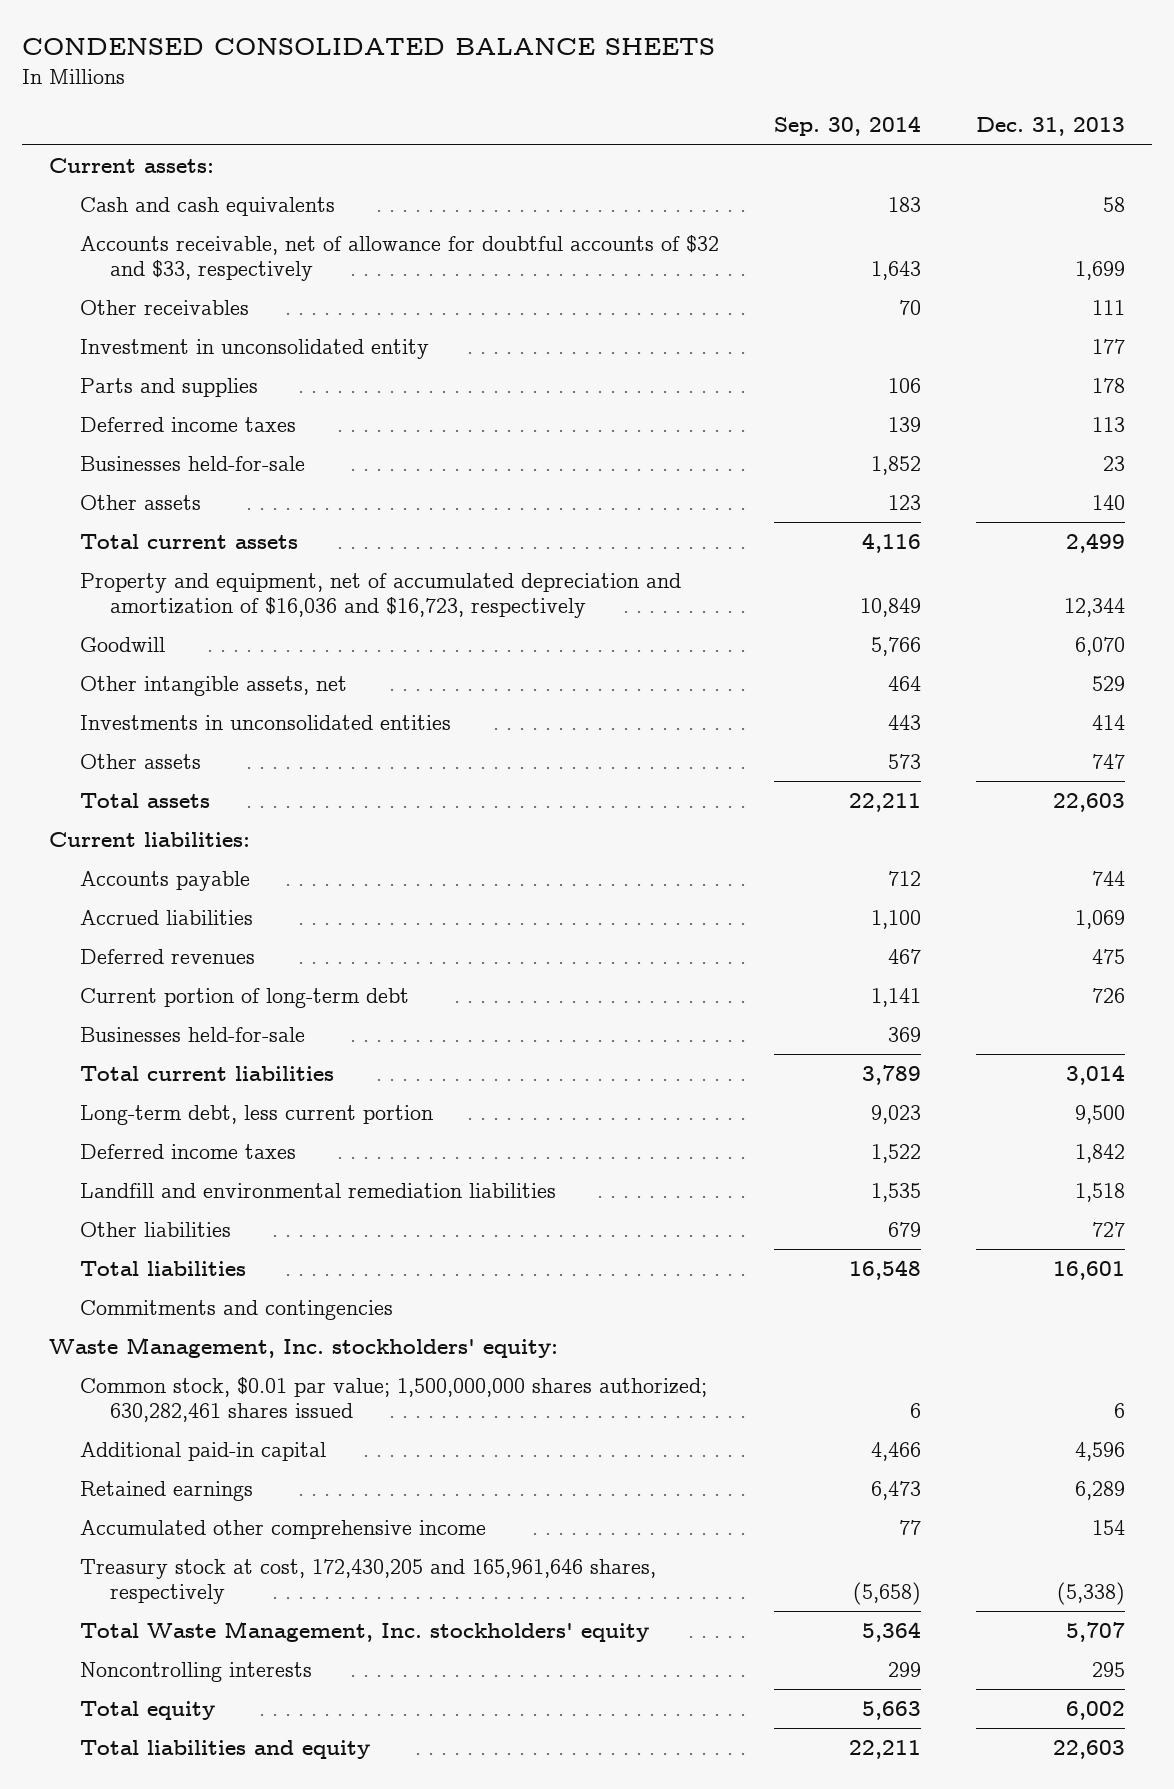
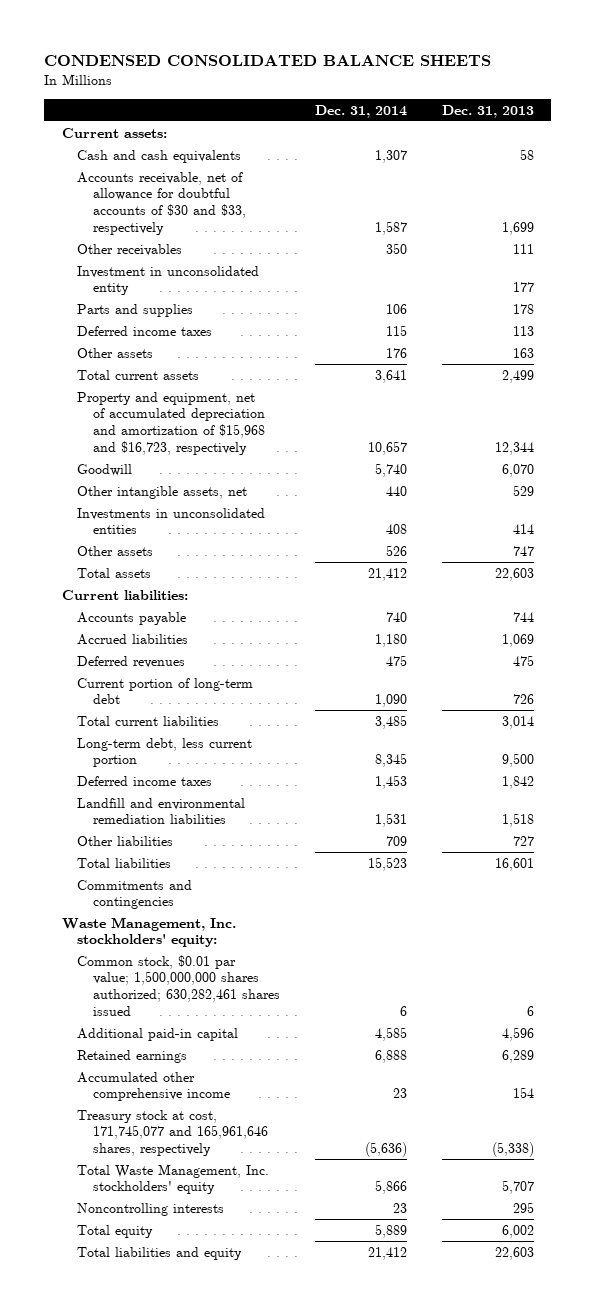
- | Sep. 30, 2014 | Dec. 31, 2013
+ | Dec. 31, 2014 | Dec. 31, 2013
- Accounts receivable, net of allowance for doubtful accounts of $32 and $33, respectively | 1,643 | 1,699
+ Accounts receivable, net of allowance for doubtful accounts of $30 and $33, respectively | 1,587 | 1,699
- Businesses held-for-sale | 1,852 | 23
- Other assets | 123 | 140
+ Other assets | 176 | 163
- Property and equipment, net of accumulated depreciation and amortization of $16,036 and $16,723, respectively | 10,849 | 12,344
+ Property and equipment, net of accumulated depreciation and amortization of $15,968 and $16,723, respectively | 10,657 | 12,344
- Businesses held-for-sale | 369 |
- Treasury stock at cost, 172,430,205 and 165,961,646 shares, respectively | (5,658) | (5,338)
+ Treasury stock at cost, 171,745,077 and 165,961,646 shares, respectively | (5,636) | (5,338)

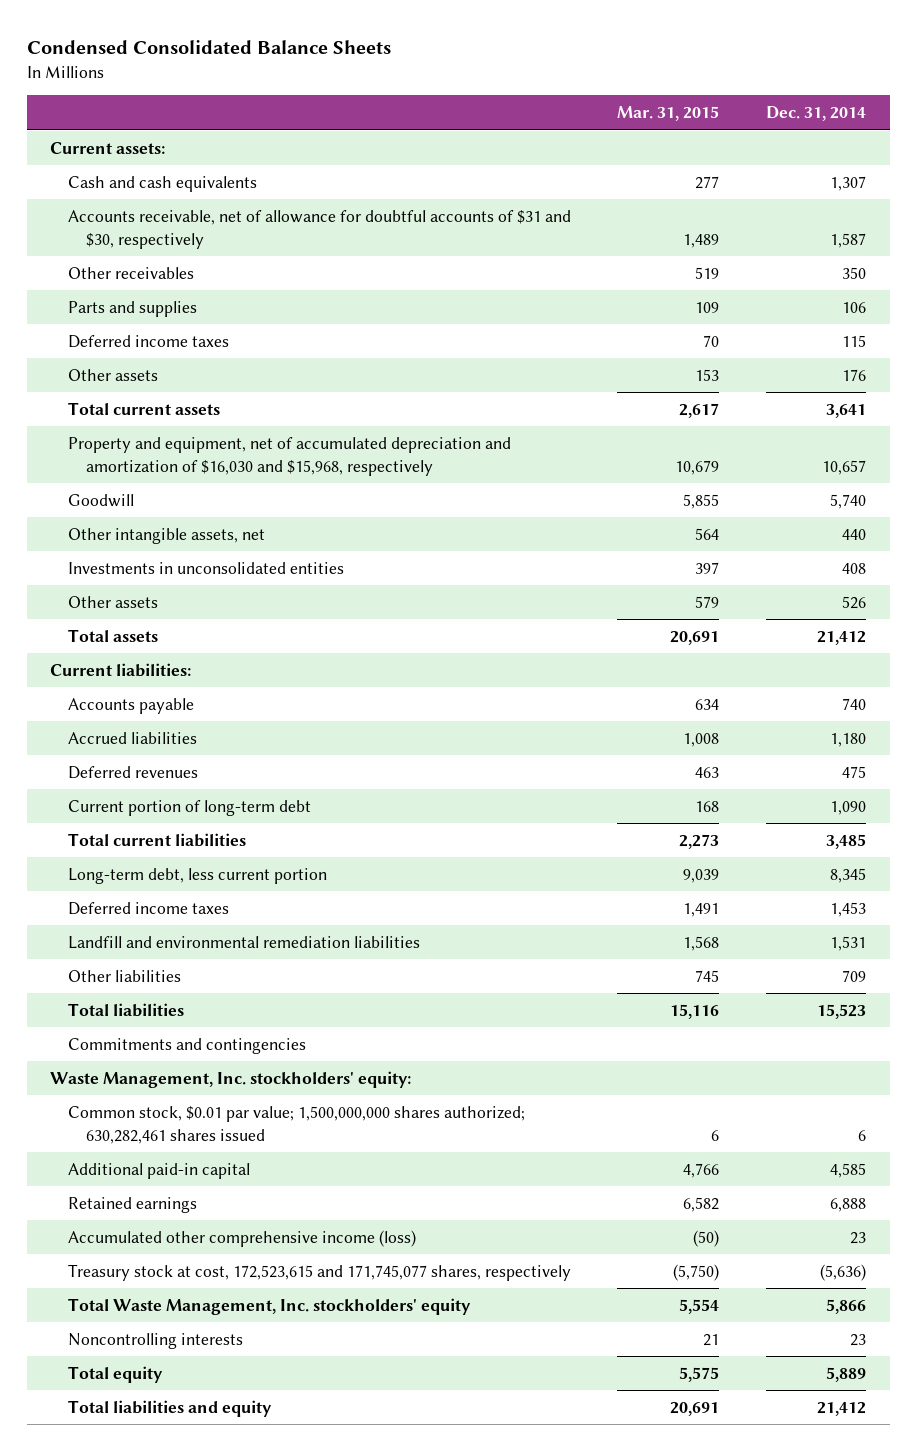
- CONDENSED CONSOLIDATED BALANCE SHEETS
+ Condensed Consolidated Balance Sheets
- | Dec. 31, 2014 | Dec. 31, 2013
+ | Mar. 31, 2015 | Dec. 31, 2014
- Accounts receivable, net of allowance for doubtful accounts of $30 and $33, respectively | 1,587 | 1,699
+ Accounts receivable, net of allowance for doubtful accounts of $31 and $30, respectively | 1,489 | 1,587
- Investment in unconsolidated entity | | 177
- Property and equipment, net of accumulated depreciation and amortization of $15,968 and $16,723, respectively | 10,657 | 12,344
+ Property and equipment, net of accumulated depreciation and amortization of $16,030 and $15,968, respectively | 10,679 | 10,657
- Accumulated other comprehensive income | 23 | 154
- Treasury stock at cost, 171,745,077 and 165,961,646 shares, respectively | (5,636) | (5,338)
+ Accumulated other comprehensive income (loss) | (50) | 23
+ Treasury stock at cost, 172,523,615 and 171,745,077 shares, respectively | (5,750) | (5,636)

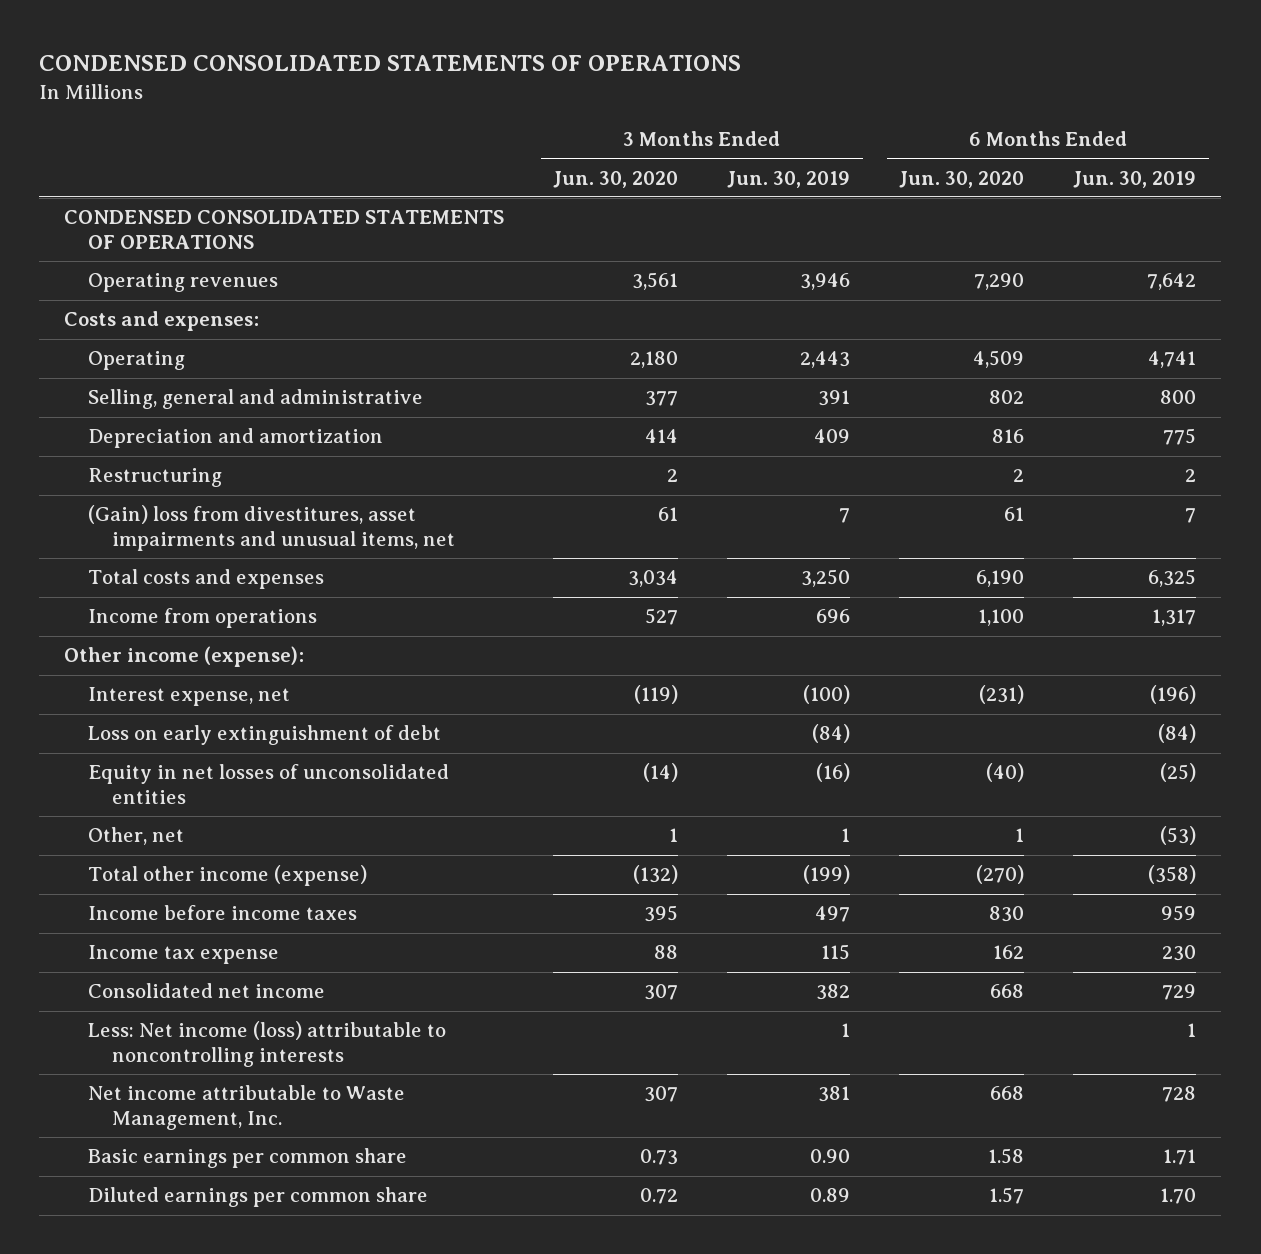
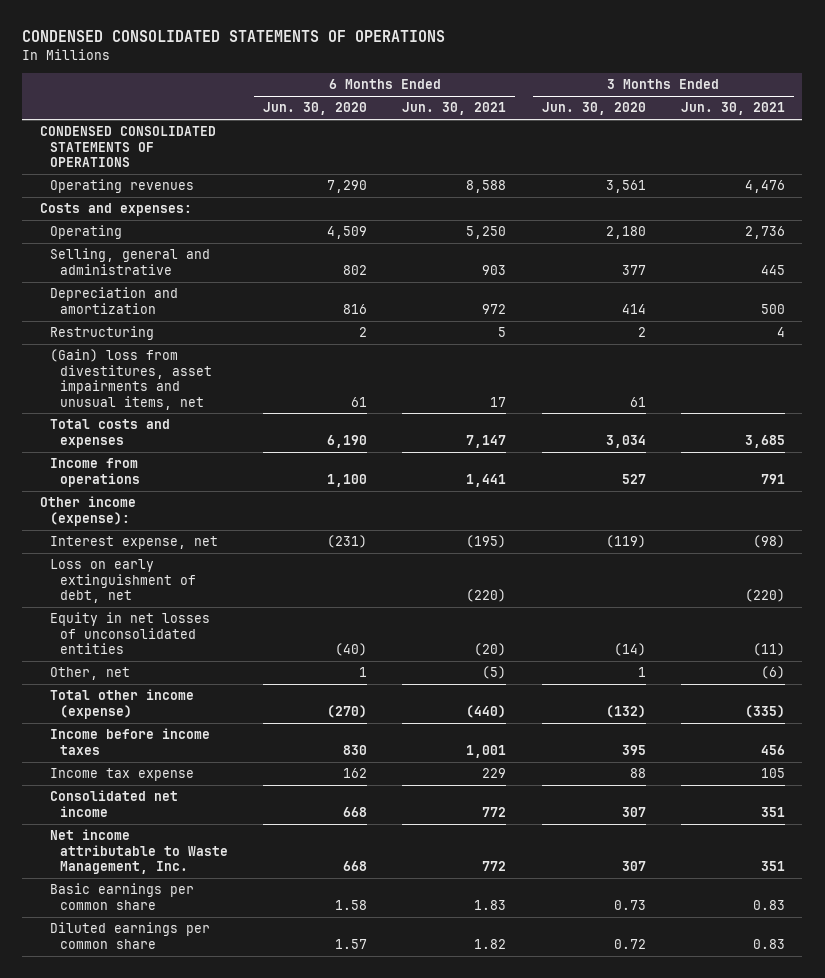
- | 3 Months Ended Jun. 30, 2020 | 3 Months Ended Jun. 30, 2019 | 6 Months Ended Jun. 30, 2020 | 6 Months Ended Jun. 30, 2019
+ | 6 Months Ended Jun. 30, 2020 | 6 Months Ended Jun. 30, 2021 | 3 Months Ended Jun. 30, 2020 | 3 Months Ended Jun. 30, 2021
- Loss on early extinguishment of debt | | (84) | | (84)
+ Loss on early extinguishment of debt, net | | (220) | | (220)
- Less: Net income (loss) attributable to noncontrolling interests | | 1 | | 1

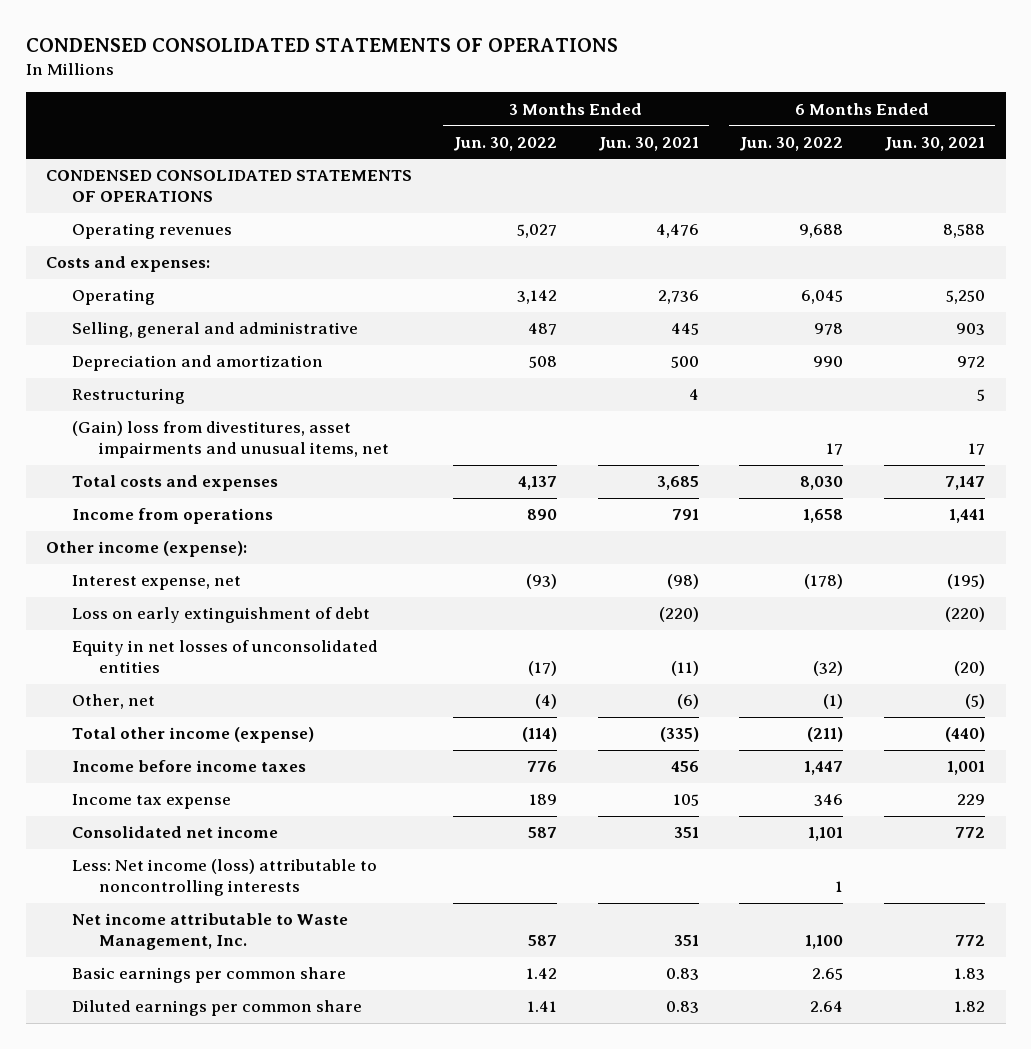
- | 6 Months Ended Jun. 30, 2020 | 6 Months Ended Jun. 30, 2021 | 3 Months Ended Jun. 30, 2020 | 3 Months Ended Jun. 30, 2021
+ | 3 Months Ended Jun. 30, 2022 | 3 Months Ended Jun. 30, 2021 | 6 Months Ended Jun. 30, 2022 | 6 Months Ended Jun. 30, 2021
- Loss on early extinguishment of debt, net | | (220) | | (220)
+ Loss on early extinguishment of debt | | (220) | | (220)
+ Less: Net income (loss) attributable to noncontrolling interests | | | 1 |

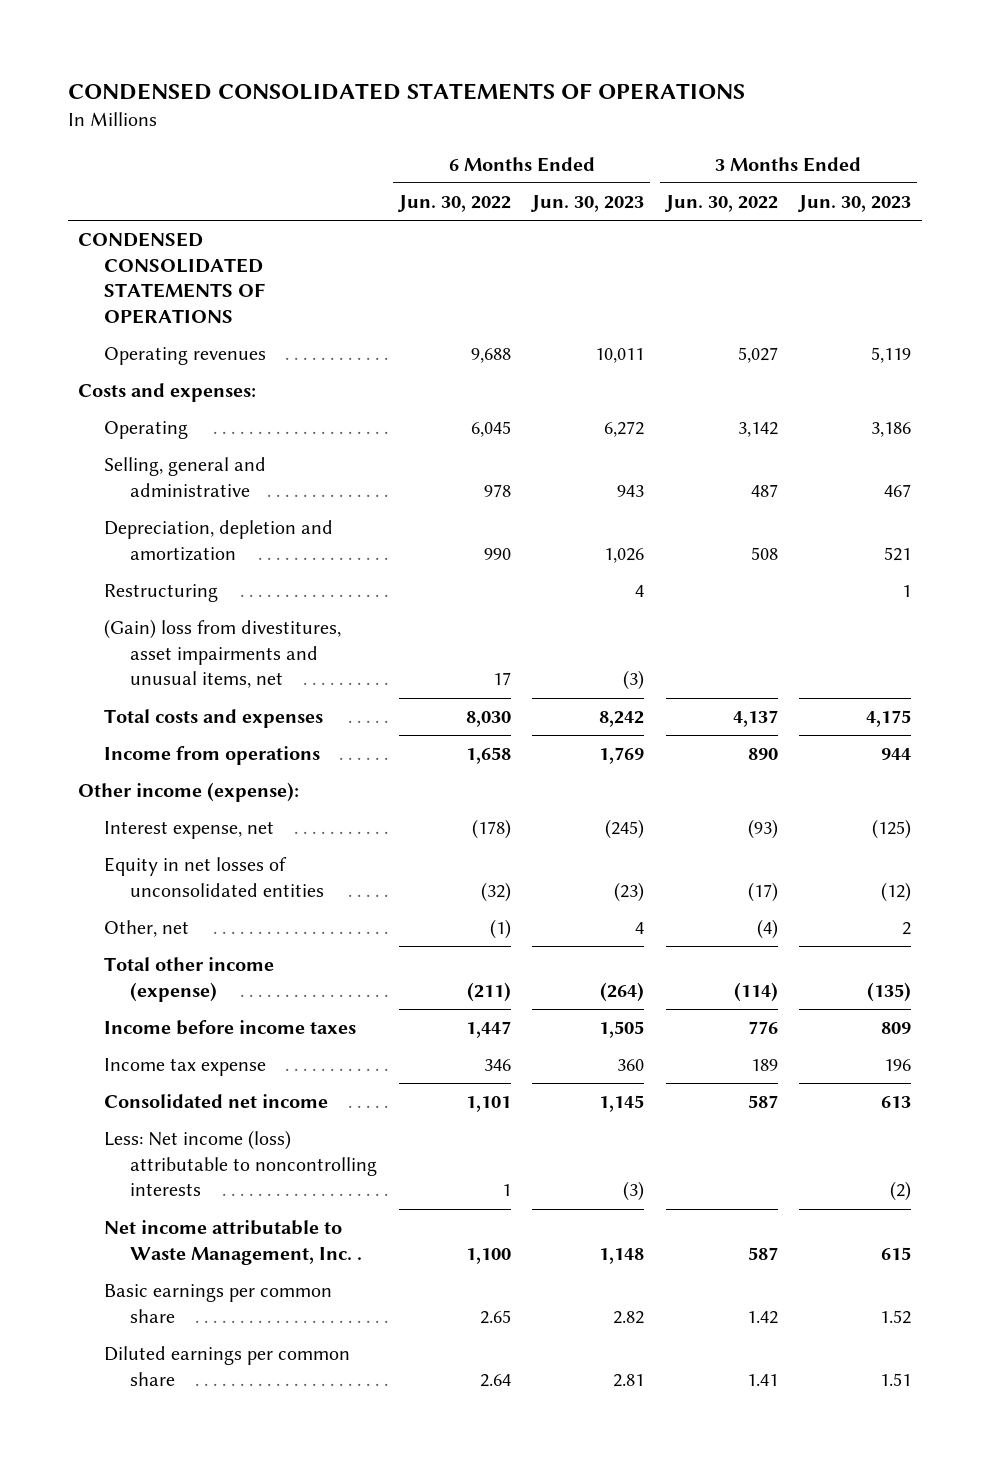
- | 3 Months Ended Jun. 30, 2022 | 3 Months Ended Jun. 30, 2021 | 6 Months Ended Jun. 30, 2022 | 6 Months Ended Jun. 30, 2021
+ | 6 Months Ended Jun. 30, 2022 | 6 Months Ended Jun. 30, 2023 | 3 Months Ended Jun. 30, 2022 | 3 Months Ended Jun. 30, 2023
- Depreciation and amortization | 508 | 500 | 990 | 972
+ Depreciation, depletion and amortization | 990 | 1,026 | 508 | 521
- Loss on early extinguishment of debt | | (220) | | (220)
- Net income attributable to Waste Management, Inc. | 587 | 351 | 1,100 | 772
+ Net income attributable to Waste Management, Inc. . | 1,100 | 1,148 | 587 | 615

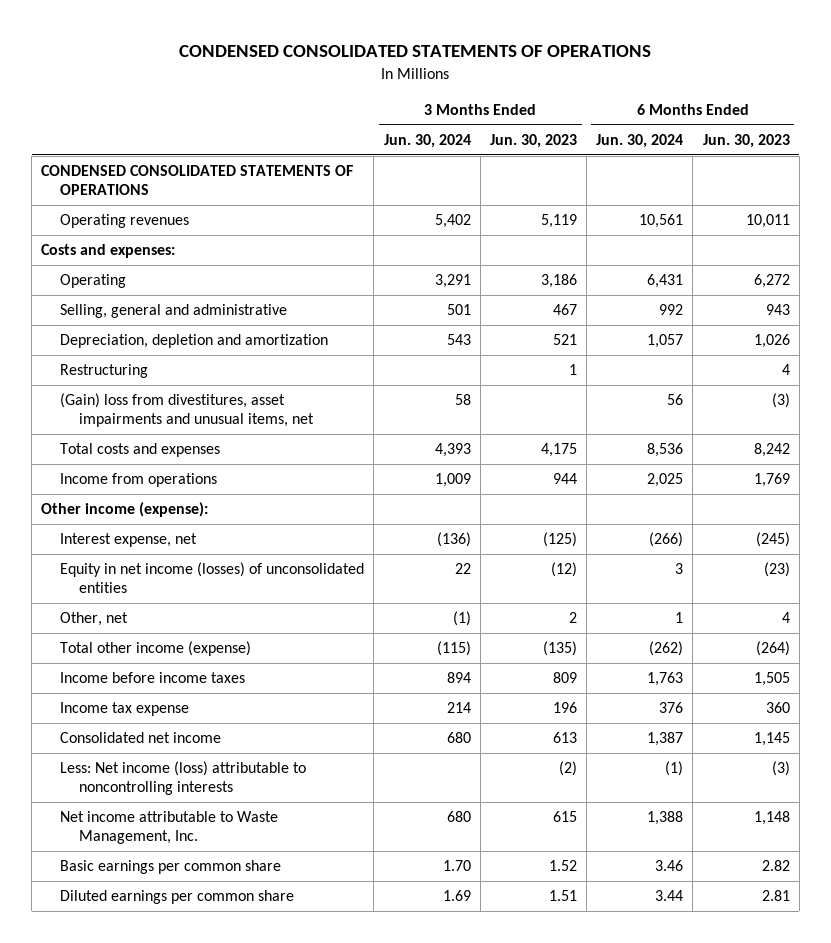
- | 6 Months Ended Jun. 30, 2022 | 6 Months Ended Jun. 30, 2023 | 3 Months Ended Jun. 30, 2022 | 3 Months Ended Jun. 30, 2023
+ | 3 Months Ended Jun. 30, 2024 | 3 Months Ended Jun. 30, 2023 | 6 Months Ended Jun. 30, 2024 | 6 Months Ended Jun. 30, 2023
- Equity in net losses of unconsolidated entities | (32) | (23) | (17) | (12)
+ Equity in net income (losses) of unconsolidated entities | 22 | (12) | 3 | (23)
- Net income attributable to Waste Management, Inc. . | 1,100 | 1,148 | 587 | 615
+ Net income attributable to Waste Management, Inc. | 680 | 615 | 1,388 | 1,148

